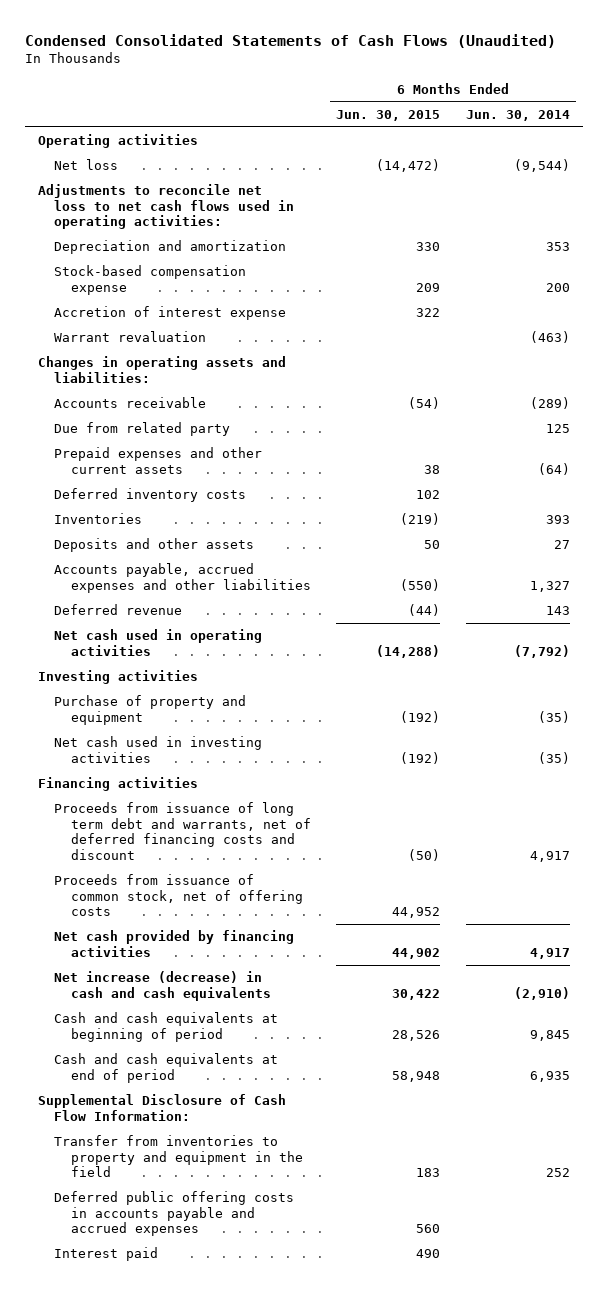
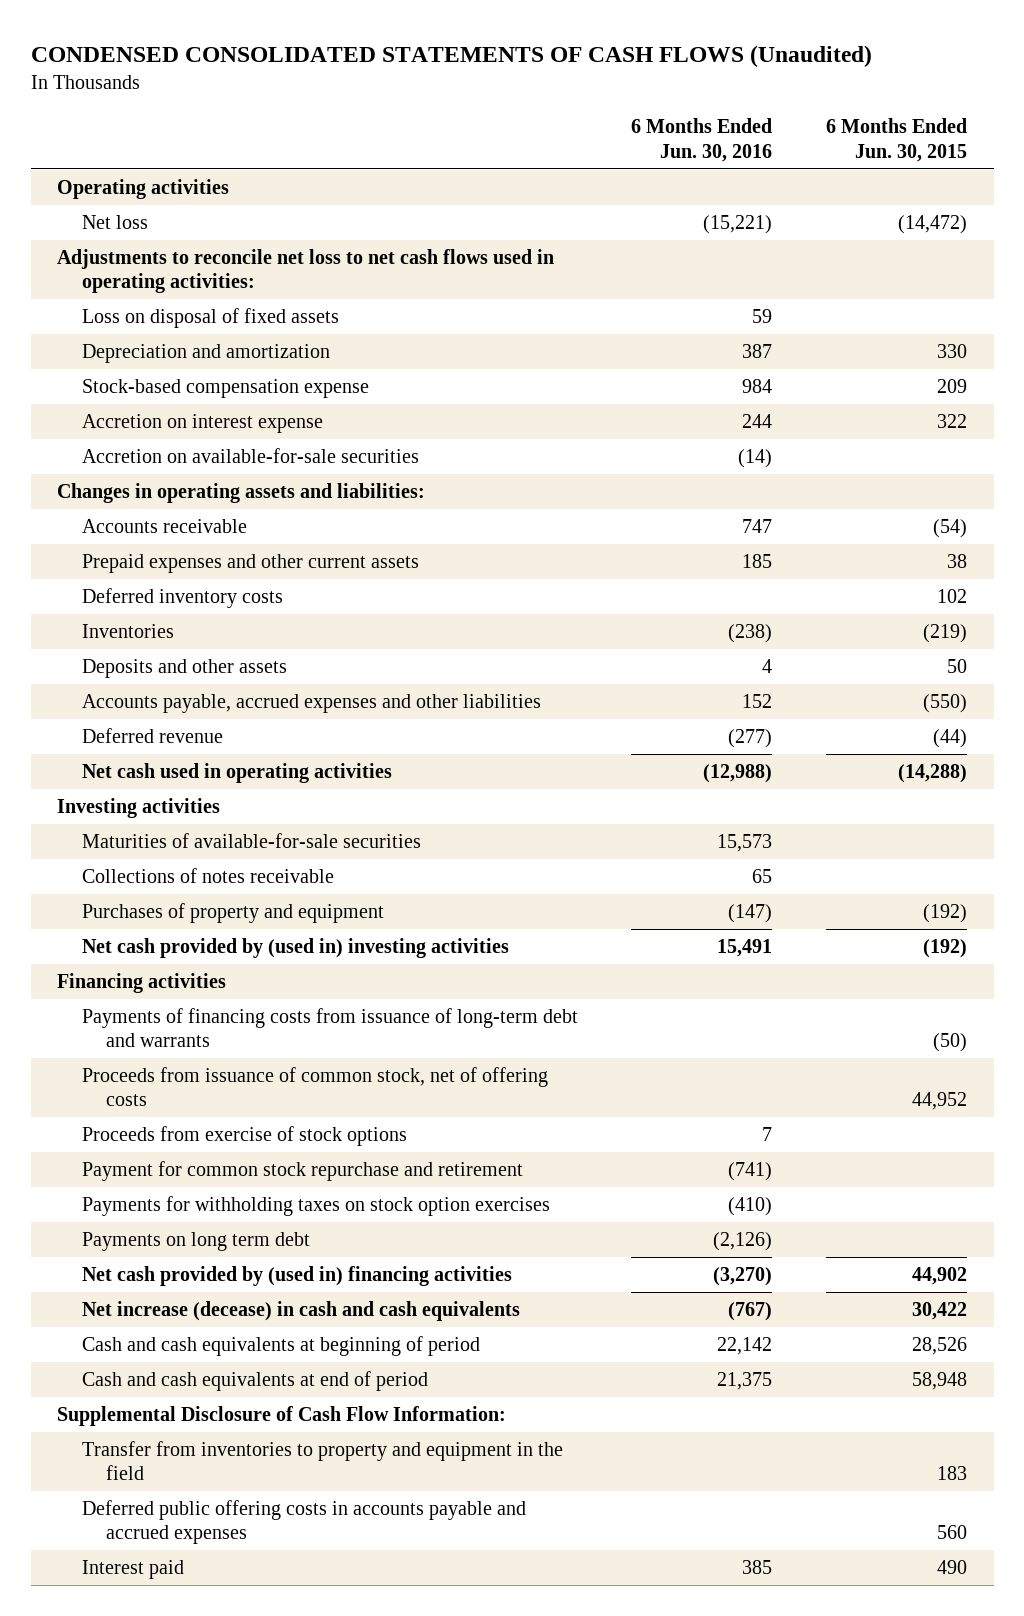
- Condensed Consolidated Statements of Cash Flows (Unaudited)
+ CONDENSED CONSOLIDATED STATEMENTS OF CASH FLOWS (Unaudited)
- | 6 Months Ended Jun. 30, 2015 | 6 Months Ended Jun. 30, 2014
+ | 6 Months Ended Jun. 30, 2016 | 6 Months Ended Jun. 30, 2015
+ Loss on disposal of fixed assets | 59 |
- Accretion of interest expense | 322 |
- Warrant revaluation | | (463)
+ Accretion on interest expense | 244 | 322
+ Accretion on available-for-sale securities | (14) |
- Due from related party | | 125
- Purchase of property and equipment | (192) | (35)
- Net cash used in investing activities | (192) | (35)
+ Maturities of available-for-sale securities | 15,573 |
+ Collections of notes receivable | 65 |
+ Purchases of property and equipment | (147) | (192)
+ Net cash provided by (used in) investing activities | 15,491 | (192)
- Proceeds from issuance of long term debt and warrants, net of deferred financing costs and discount | (50) | 4,917
+ Payments of financing costs from issuance of long-term debt and warrants | | (50)
- Net cash provided by financing activities | 44,902 | 4,917
- Net increase (decrease) in cash and cash equivalents | 30,422 | (2,910)
+ Proceeds from exercise of stock options | 7 |
+ Payment for common stock repurchase and retirement | (741) |
+ Payments for withholding taxes on stock option exercises | (410) |
+ Payments on long term debt | (2,126) |
+ Net cash provided by (used in) financing activities | (3,270) | 44,902
+ Net increase (decease) in cash and cash equivalents | (767) | 30,422

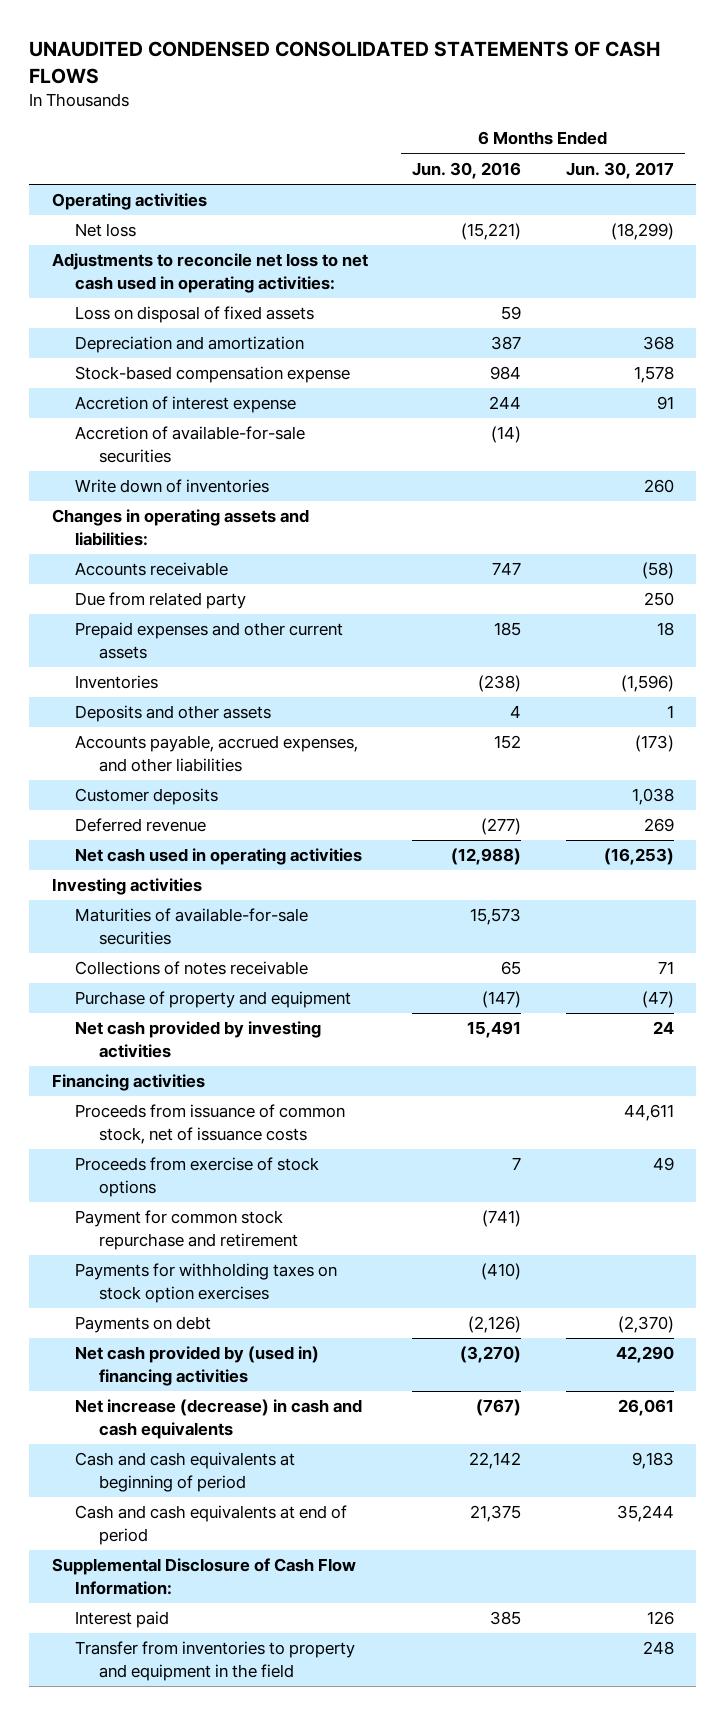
- CONDENSED CONSOLIDATED STATEMENTS OF CASH FLOWS (Unaudited)
+ UNAUDITED CONDENSED CONSOLIDATED STATEMENTS OF CASH FLOWS
- | 6 Months Ended Jun. 30, 2016 | 6 Months Ended Jun. 30, 2015
+ | 6 Months Ended Jun. 30, 2016 | 6 Months Ended Jun. 30, 2017
- Adjustments to reconcile net loss to net cash flows used in operating activities:
+ Adjustments to reconcile net loss to net cash used in operating activities:
- Accretion on interest expense | 244 | 322
- Accretion on available-for-sale securities | (14) |
+ Accretion of interest expense | 244 | 91
+ Accretion of available-for-sale securities | (14) |
+ Write down of inventories | | 260
+ Due from related party | | 250
- Deferred inventory costs | | 102
- Accounts payable, accrued expenses and other liabilities | 152 | (550)
+ Accounts payable, accrued expenses, and other liabilities | 152 | (173)
+ Customer deposits | | 1,038
- Purchases of property and equipment | (147) | (192)
- Net cash provided by (used in) investing activities | 15,491 | (192)
+ Purchase of property and equipment | (147) | (47)
+ Net cash provided by investing activities | 15,491 | 24
- Payments of financing costs from issuance of long-term debt and warrants | | (50)
- Proceeds from issuance of common stock, net of offering costs | | 44,952
+ Proceeds from issuance of common stock, net of issuance costs | | 44,611
- Payments on long term debt | (2,126) |
+ Payments on debt | (2,126) | (2,370)
- Net increase (decease) in cash and cash equivalents | (767) | 30,422
+ Net increase (decrease) in cash and cash equivalents | (767) | 26,061
- Deferred public offering costs in accounts payable and accrued expenses | | 560
moved down: Transfer from inventories to property and equipment in the field | | 248

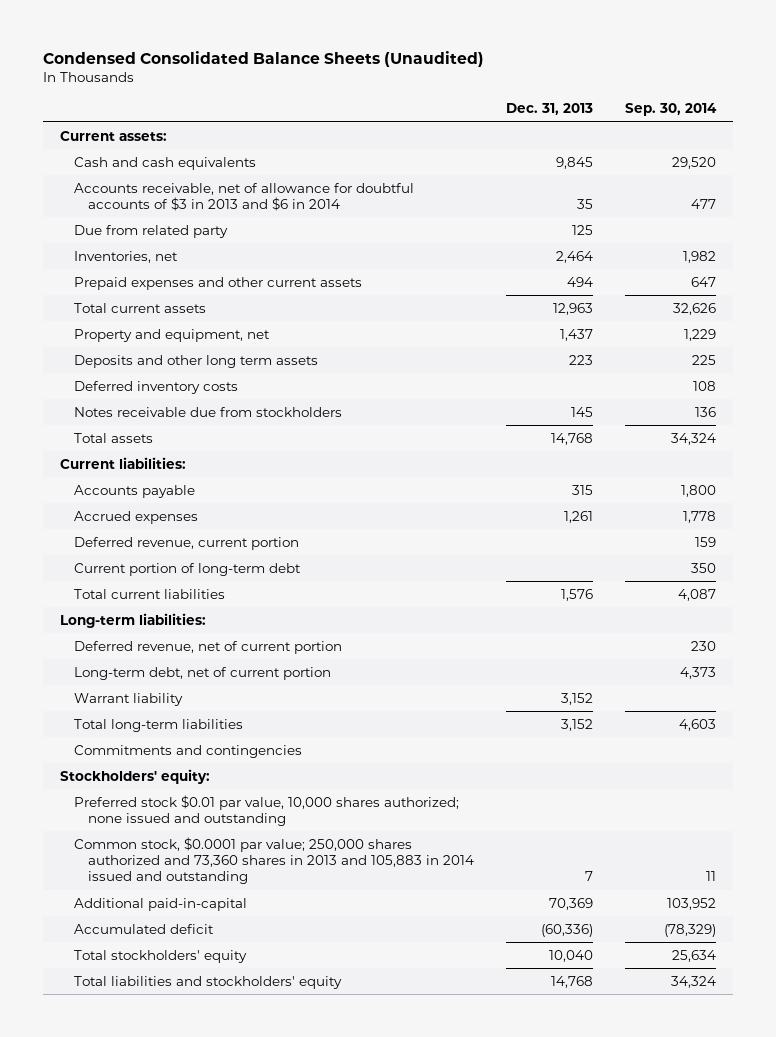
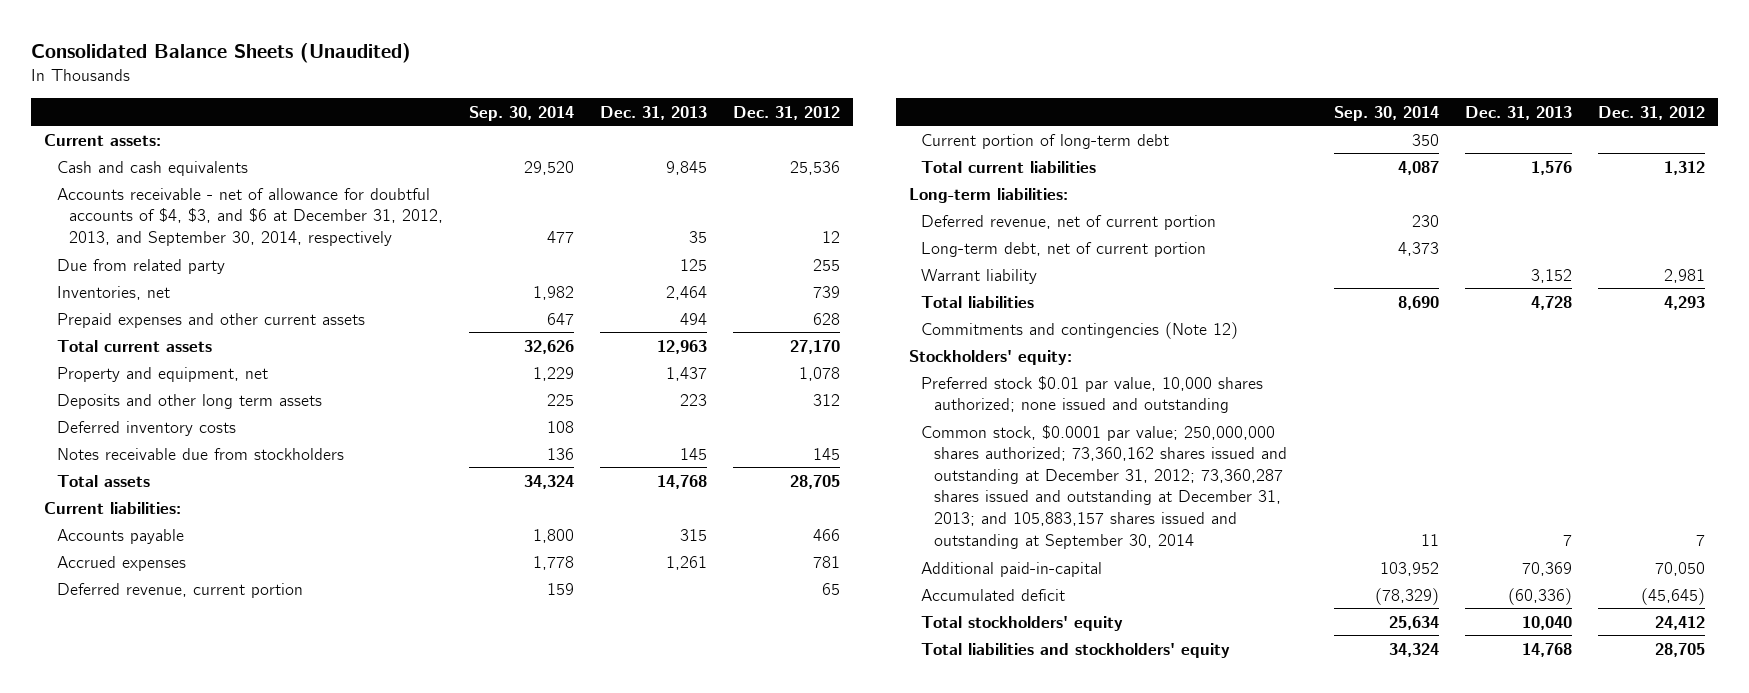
- Condensed Consolidated Balance Sheets (Unaudited)
+ Consolidated Balance Sheets (Unaudited)
- | Dec. 31, 2013 | Sep. 30, 2014
+ | Sep. 30, 2014 | Dec. 31, 2013 | Dec. 31, 2012
- Accounts receivable, net of allowance for doubtful accounts of $3 in 2013 and $6 in 2014 | 35 | 477
+ Accounts receivable - net of allowance for doubtful accounts of $4, $3, and $6 at December 31, 2012, 2013, and September 30, 2014, respectively | 477 | 35 | 12
- Total long-term liabilities | 3,152 | 4,603
- Commitments and contingencies
+ Total liabilities | 8,690 | 4,728 | 4,293
+ Commitments and contingencies (Note 12)
- Common stock, $0.0001 par value; 250,000 shares authorized and 73,360 shares in 2013 and 105,883 in 2014 issued and outstanding | 7 | 11
+ Common stock, $0.0001 par value; 250,000,000 shares authorized; 73,360,162 shares issued and outstanding at December 31, 2012; 73,360,287 shares issued and outstanding at December 31, 2013; and 105,883,157 shares issued and outstanding at September 30, 2014 | 11 | 7 | 7

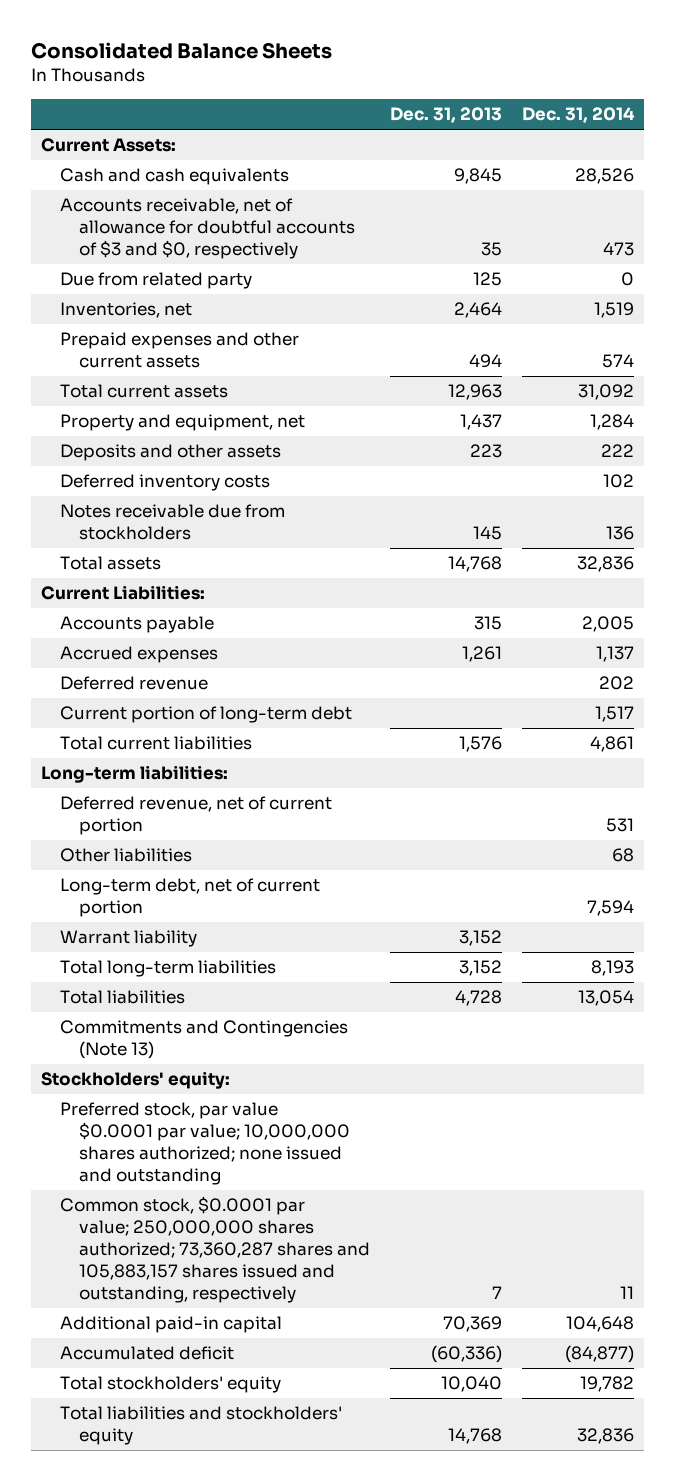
- Consolidated Balance Sheets (Unaudited)
+ Consolidated Balance Sheets
- | Sep. 30, 2014 | Dec. 31, 2013 | Dec. 31, 2012
+ | Dec. 31, 2013 | Dec. 31, 2014
- Current assets:
+ Current Assets:
- Accounts receivable - net of allowance for doubtful accounts of $4, $3, and $6 at December 31, 2012, 2013, and September 30, 2014, respectively | 477 | 35 | 12
+ Accounts receivable, net of allowance for doubtful accounts of $3 and $0, respectively | 35 | 473
- Deposits and other long term assets | 225 | 223 | 312
+ Deposits and other assets | 223 | 222
- Current liabilities:
+ Current Liabilities:
- Deferred revenue, current portion | 159 | | 65
+ Deferred revenue | | 202
+ Other liabilities | | 68
+ Total long-term liabilities | 3,152 | 8,193
- Commitments and contingencies (Note 12)
+ Commitments and Contingencies (Note 13)
- Preferred stock $0.01 par value, 10,000 shares authorized; none issued and outstanding
- Common stock, $0.0001 par value; 250,000,000 shares authorized; 73,360,162 shares issued and outstanding at December 31, 2012; 73,360,287 shares issued and outstanding at December 31, 2013; and 105,883,157 shares issued and outstanding at September 30, 2014 | 11 | 7 | 7
- Additional paid-in-capital | 103,952 | 70,369 | 70,050
+ Preferred stock, par value $0.0001 par value; 10,000,000 shares authorized; none issued and outstanding
+ Common stock, $0.0001 par value; 250,000,000 shares authorized; 73,360,287 shares and 105,883,157 shares issued and outstanding, respectively | 7 | 11
+ Additional paid-in capital | 70,369 | 104,648

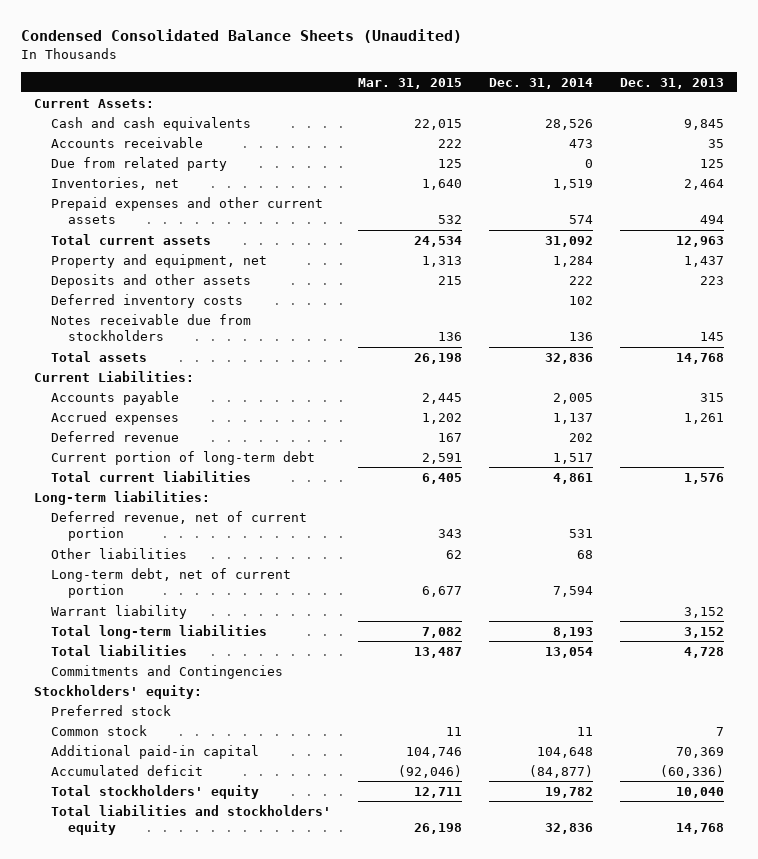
- Consolidated Balance Sheets
+ Condensed Consolidated Balance Sheets (Unaudited)
- | Dec. 31, 2013 | Dec. 31, 2014
+ | Mar. 31, 2015 | Dec. 31, 2014 | Dec. 31, 2013
- Accounts receivable, net of allowance for doubtful accounts of $3 and $0, respectively | 35 | 473
+ Accounts receivable | 222 | 473 | 35
- Commitments and Contingencies (Note 13)
+ Commitments and Contingencies
- Preferred stock, par value $0.0001 par value; 10,000,000 shares authorized; none issued and outstanding
- Common stock, $0.0001 par value; 250,000,000 shares authorized; 73,360,287 shares and 105,883,157 shares issued and outstanding, respectively | 7 | 11
+ Preferred stock
+ Common stock | 11 | 11 | 7

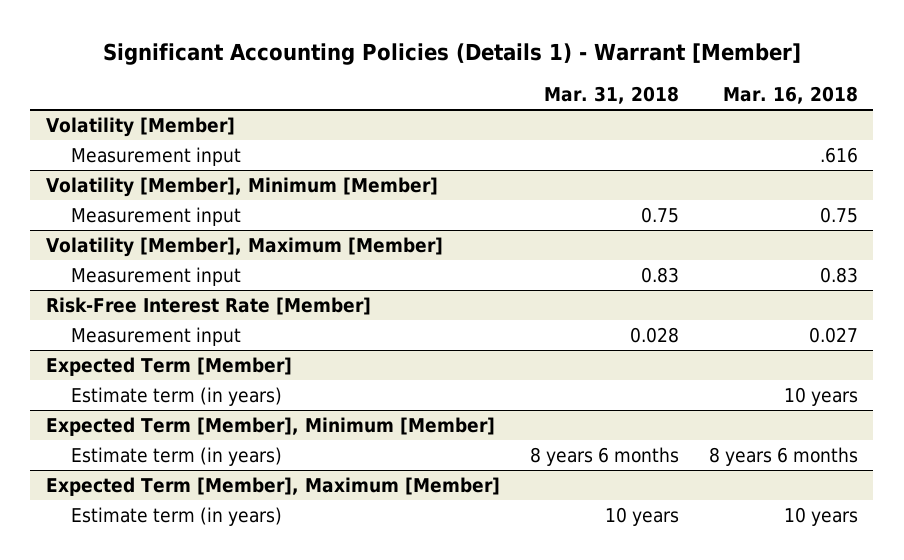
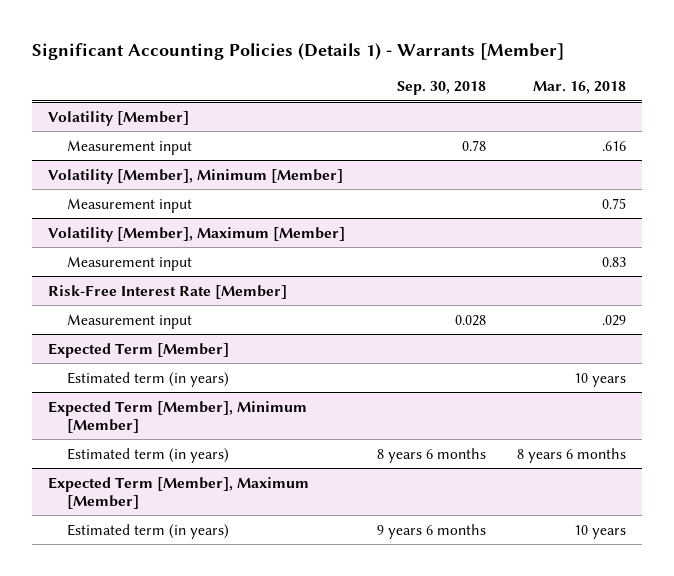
- Significant Accounting Policies (Details 1) - Warrant [Member]
+ Significant Accounting Policies (Details 1) - Warrants [Member]
- | Mar. 31, 2018 | Mar. 16, 2018
+ | Sep. 30, 2018 | Mar. 16, 2018
@ Risk-Free Interest Rate [Member]
- Measurement input | 0.028 | 0.027
+ Measurement input | 0.028 | .029
@ Expected Term [Member]
- Estimate term (in years) | | 10 years
+ Estimated term (in years) | | 10 years
@ Expected Term [Member], Minimum [Member]
- Estimate term (in years) | 8 years 6 months | 8 years 6 months
+ Estimated term (in years) | 8 years 6 months | 8 years 6 months
@ Expected Term [Member], Maximum [Member]
- Estimate term (in years) | 10 years | 10 years
+ Estimated term (in years) | 9 years 6 months | 10 years

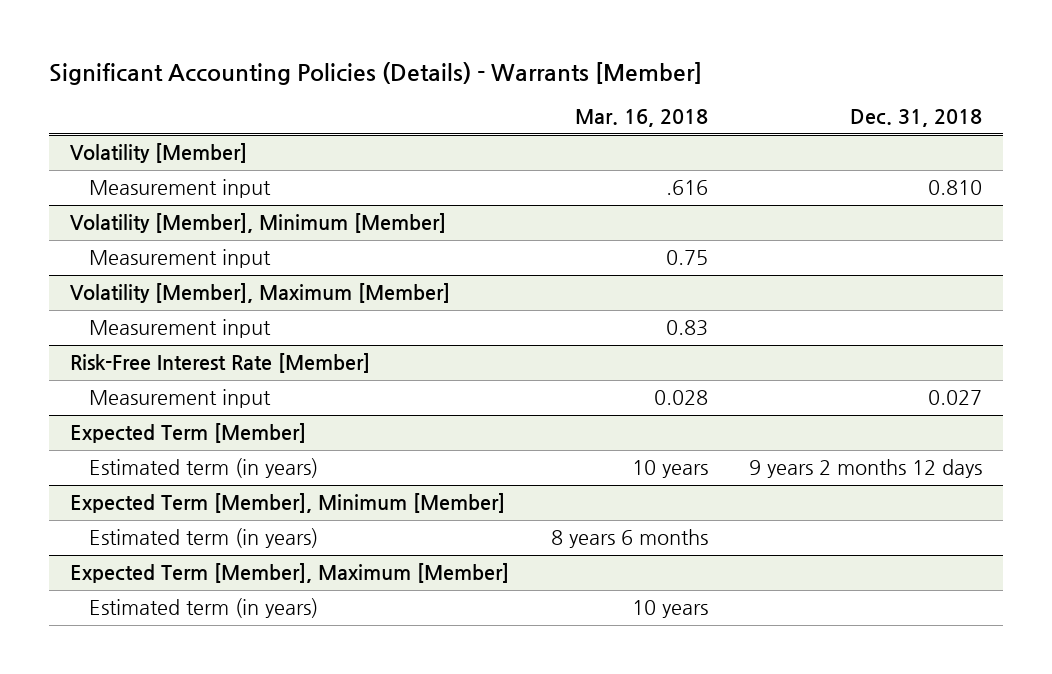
- Significant Accounting Policies (Details 1) - Warrants [Member]
+ Significant Accounting Policies (Details) - Warrants [Member]
- | Sep. 30, 2018 | Mar. 16, 2018
+ | Mar. 16, 2018 | Dec. 31, 2018
@ Risk-Free Interest Rate [Member]
- Measurement input | 0.028 | .029
+ Measurement input | 0.028 | 0.027

